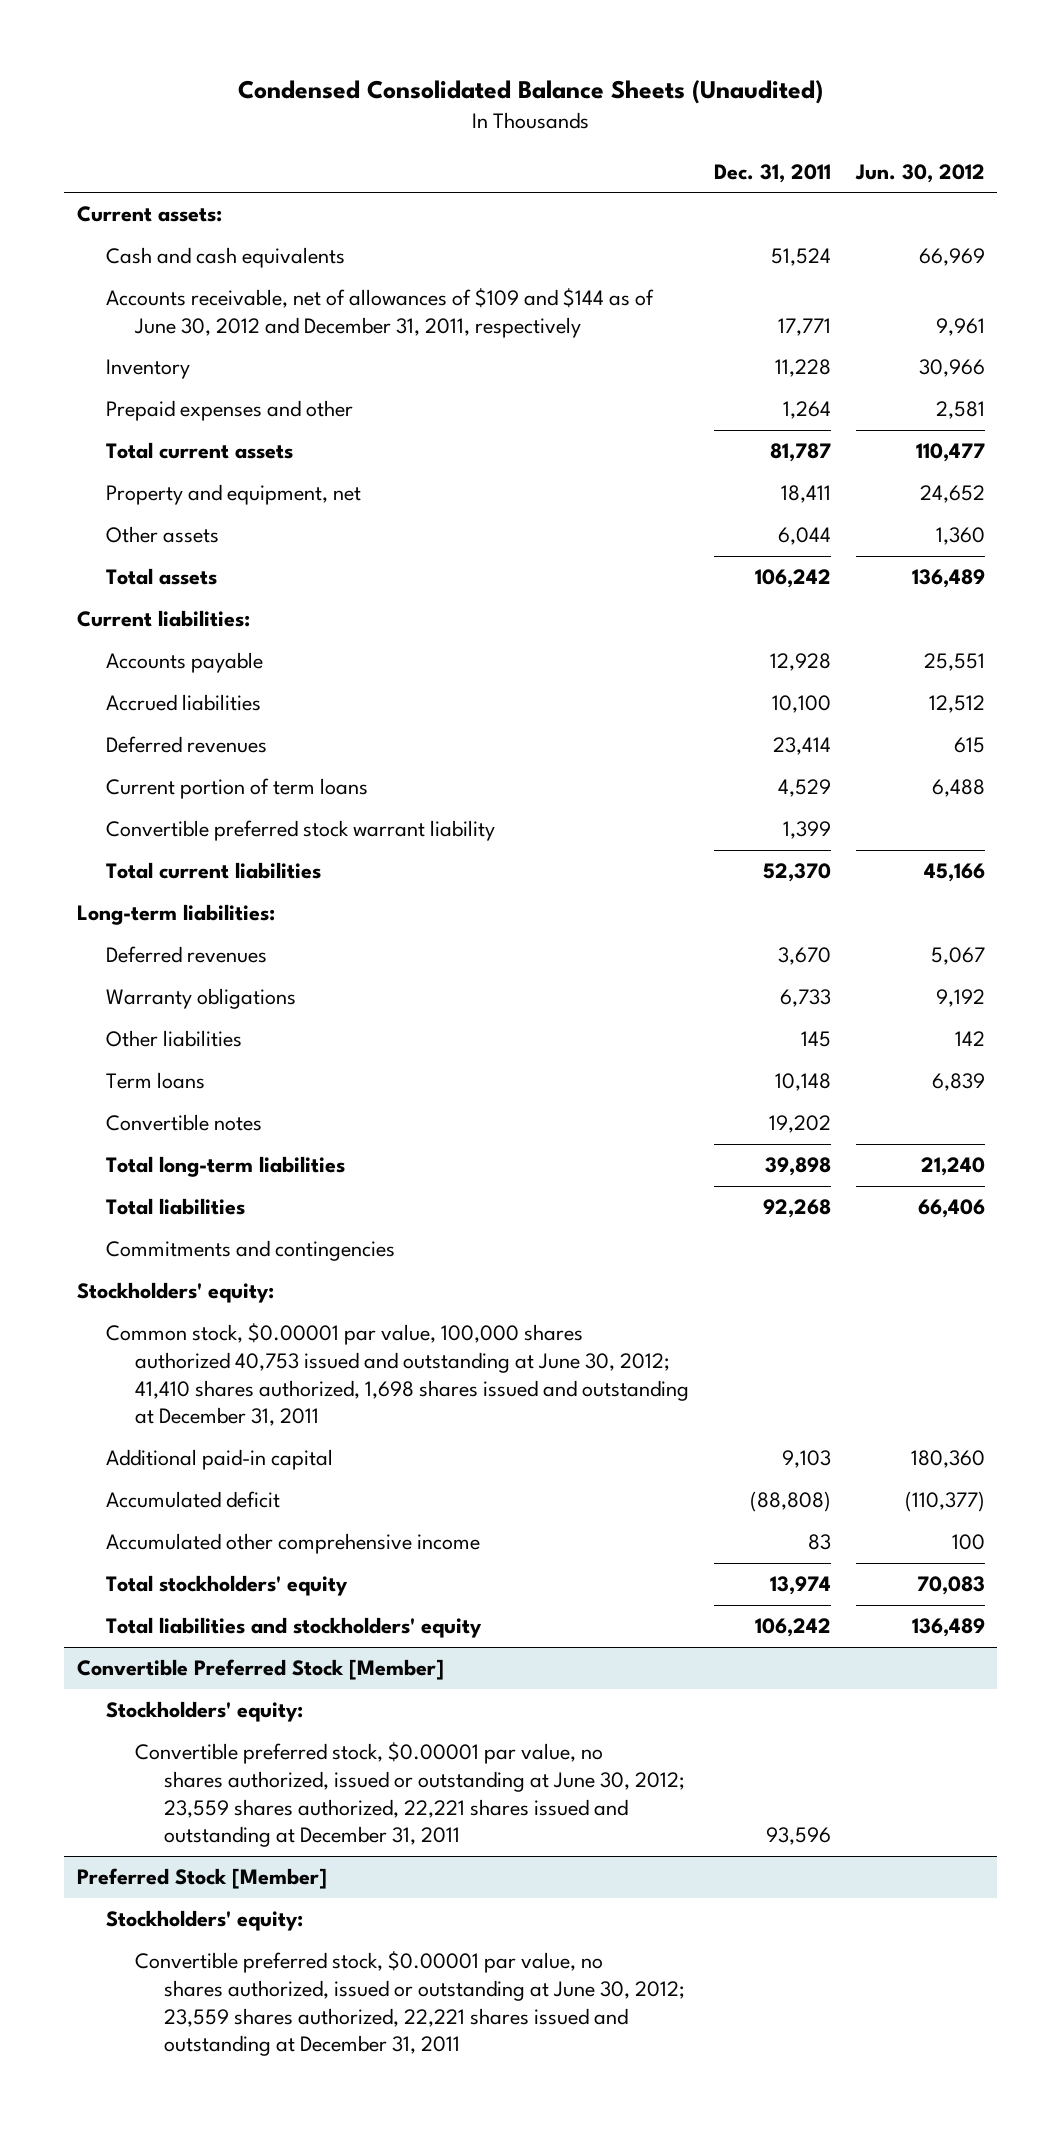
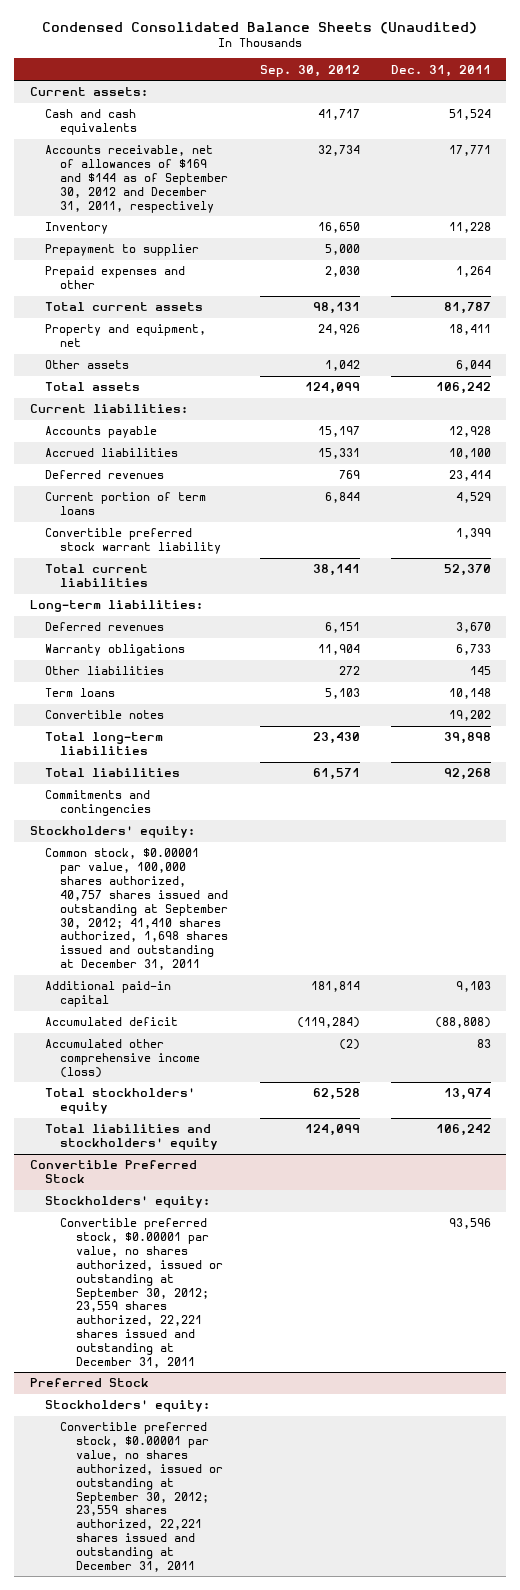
- | Dec. 31, 2011 | Jun. 30, 2012
+ | Sep. 30, 2012 | Dec. 31, 2011
- Accounts receivable, net of allowances of $109 and $144 as of June 30, 2012 and December 31, 2011, respectively | 17,771 | 9,961
+ Accounts receivable, net of allowances of $169 and $144 as of September 30, 2012 and December 31, 2011, respectively | 32,734 | 17,771
+ Prepayment to supplier | 5,000 |
- Common stock, $0.00001 par value, 100,000 shares authorized 40,753 issued and outstanding at June 30, 2012; 41,410 shares authorized, 1,698 shares issued and outstanding at December 31, 2011
+ Common stock, $0.00001 par value, 100,000 shares authorized, 40,757 shares issued and outstanding at September 30, 2012; 41,410 shares authorized, 1,698 shares issued and outstanding at December 31, 2011
- Accumulated other comprehensive income | 83 | 100
+ Accumulated other comprehensive income (loss) | (2) | 83
- Convertible Preferred Stock [Member]
+ Convertible Preferred Stock
- Convertible preferred stock, $0.00001 par value, no shares authorized, issued or outstanding at June 30, 2012; 23,559 shares authorized, 22,221 shares issued and outstanding at December 31, 2011 | 93,596 |
- Preferred Stock [Member]
+ Convertible preferred stock, $0.00001 par value, no shares authorized, issued or outstanding at September 30, 2012; 23,559 shares authorized, 22,221 shares issued and outstanding at December 31, 2011 | | 93,596
+ Preferred Stock
- Convertible preferred stock, $0.00001 par value, no shares authorized, issued or outstanding at June 30, 2012; 23,559 shares authorized, 22,221 shares issued and outstanding at December 31, 2011
+ Convertible preferred stock, $0.00001 par value, no shares authorized, issued or outstanding at September 30, 2012; 23,559 shares authorized, 22,221 shares issued and outstanding at December 31, 2011

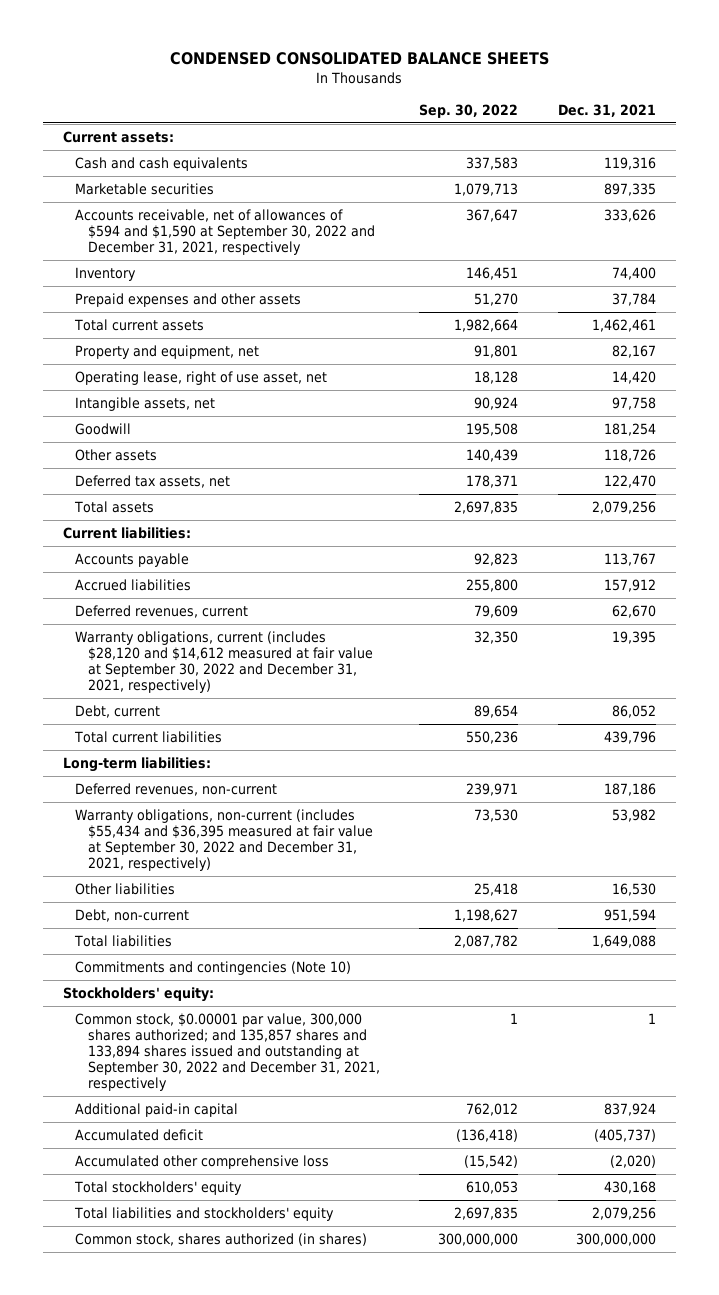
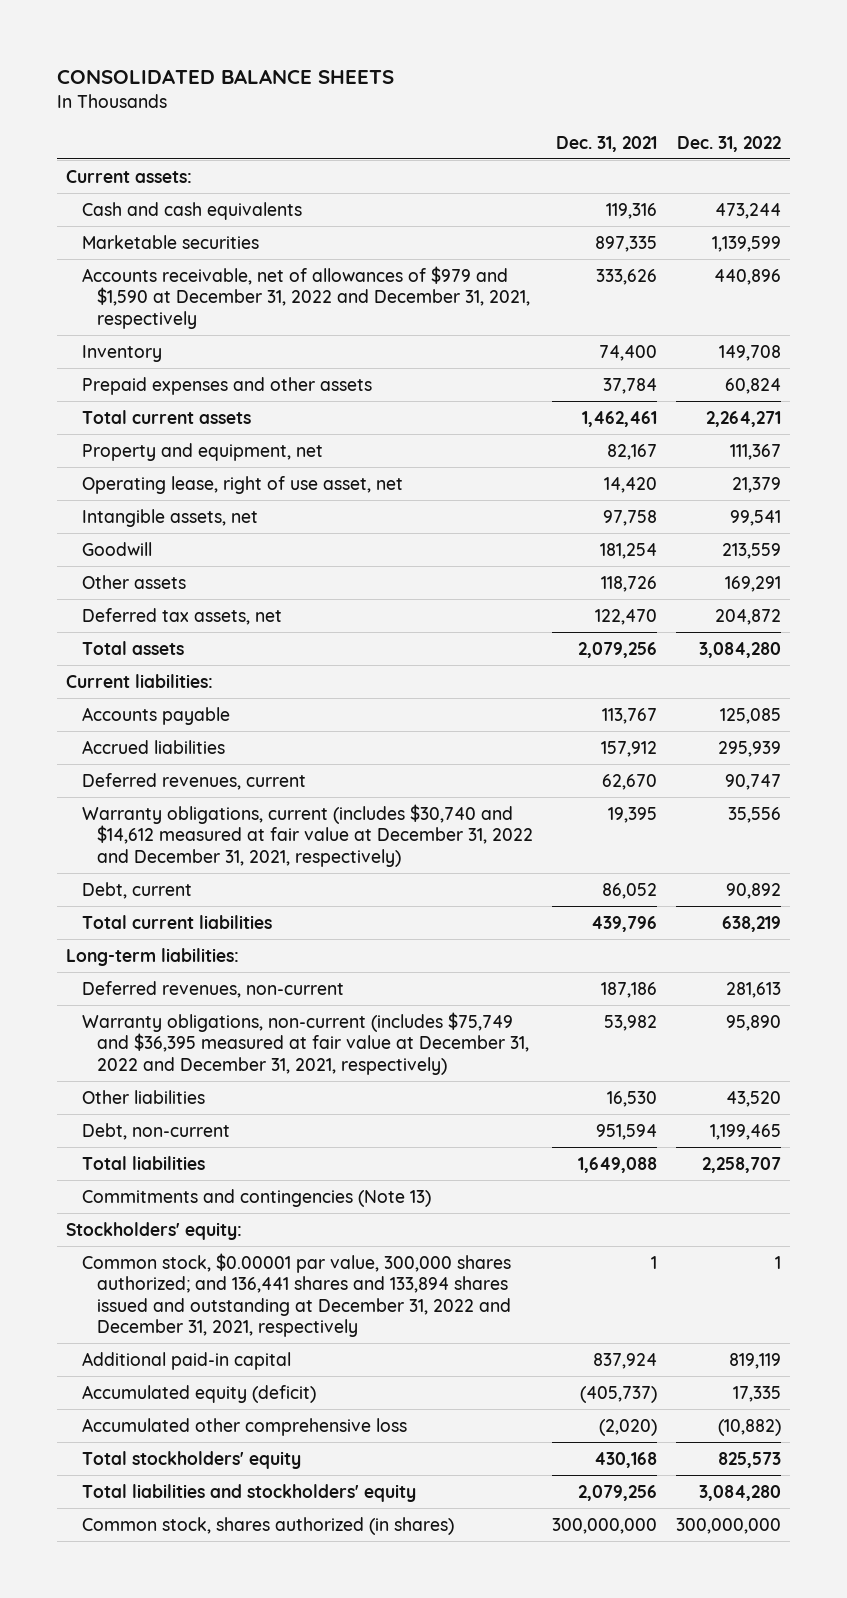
- CONDENSED CONSOLIDATED BALANCE SHEETS
+ CONSOLIDATED BALANCE SHEETS
- | Sep. 30, 2022 | Dec. 31, 2021
+ | Dec. 31, 2021 | Dec. 31, 2022
- Accounts receivable, net of allowances of $594 and $1,590 at September 30, 2022 and December 31, 2021, respectively | 367,647 | 333,626
+ Accounts receivable, net of allowances of $979 and $1,590 at December 31, 2022 and December 31, 2021, respectively | 333,626 | 440,896
- Warranty obligations, current (includes $28,120 and $14,612 measured at fair value at September 30, 2022 and December 31, 2021, respectively) | 32,350 | 19,395
+ Warranty obligations, current (includes $30,740 and $14,612 measured at fair value at December 31, 2022 and December 31, 2021, respectively) | 19,395 | 35,556
- Warranty obligations, non-current (includes $55,434 and $36,395 measured at fair value at September 30, 2022 and December 31, 2021, respectively) | 73,530 | 53,982
+ Warranty obligations, non-current (includes $75,749 and $36,395 measured at fair value at December 31, 2022 and December 31, 2021, respectively) | 53,982 | 95,890
- Commitments and contingencies (Note 10)
+ Commitments and contingencies (Note 13)
- Common stock, $0.00001 par value, 300,000 shares authorized; and 135,857 shares and 133,894 shares issued and outstanding at September 30, 2022 and December 31, 2021, respectively | 1 | 1
+ Common stock, $0.00001 par value, 300,000 shares authorized; and 136,441 shares and 133,894 shares issued and outstanding at December 31, 2022 and December 31, 2021, respectively | 1 | 1
- Accumulated deficit | (136,418) | (405,737)
+ Accumulated equity (deficit) | (405,737) | 17,335

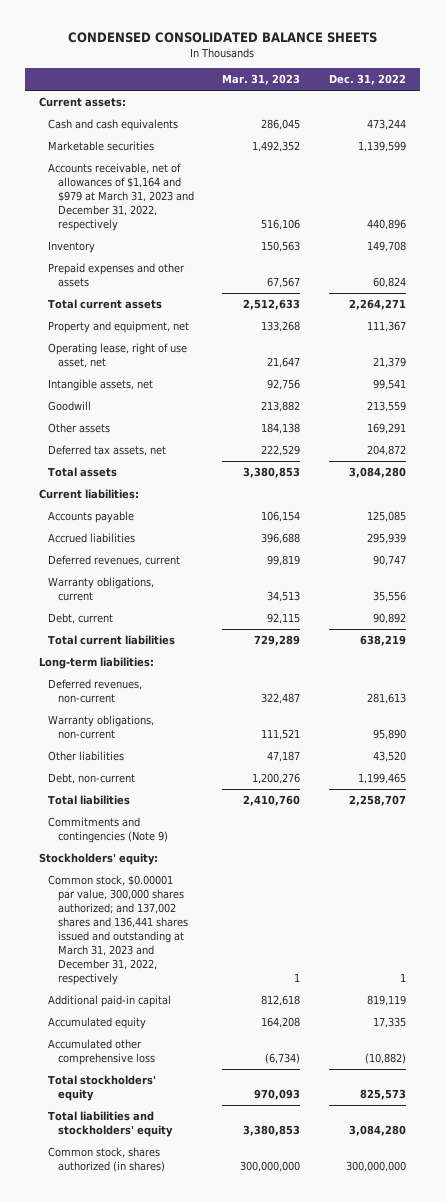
- CONSOLIDATED BALANCE SHEETS
+ CONDENSED CONSOLIDATED BALANCE SHEETS
- | Dec. 31, 2021 | Dec. 31, 2022
+ | Mar. 31, 2023 | Dec. 31, 2022
- Accounts receivable, net of allowances of $979 and $1,590 at December 31, 2022 and December 31, 2021, respectively | 333,626 | 440,896
+ Accounts receivable, net of allowances of $1,164 and $979 at March 31, 2023 and December 31, 2022, respectively | 516,106 | 440,896
- Warranty obligations, current (includes $30,740 and $14,612 measured at fair value at December 31, 2022 and December 31, 2021, respectively) | 19,395 | 35,556
+ Warranty obligations, current | 34,513 | 35,556
- Warranty obligations, non-current (includes $75,749 and $36,395 measured at fair value at December 31, 2022 and December 31, 2021, respectively) | 53,982 | 95,890
+ Warranty obligations, non-current | 111,521 | 95,890
- Commitments and contingencies (Note 13)
+ Commitments and contingencies (Note 9)
- Common stock, $0.00001 par value, 300,000 shares authorized; and 136,441 shares and 133,894 shares issued and outstanding at December 31, 2022 and December 31, 2021, respectively | 1 | 1
+ Common stock, $0.00001 par value, 300,000 shares authorized; and 137,002 shares and 136,441 shares issued and outstanding at March 31, 2023 and December 31, 2022, respectively | 1 | 1
- Accumulated equity (deficit) | (405,737) | 17,335
+ Accumulated equity | 164,208 | 17,335

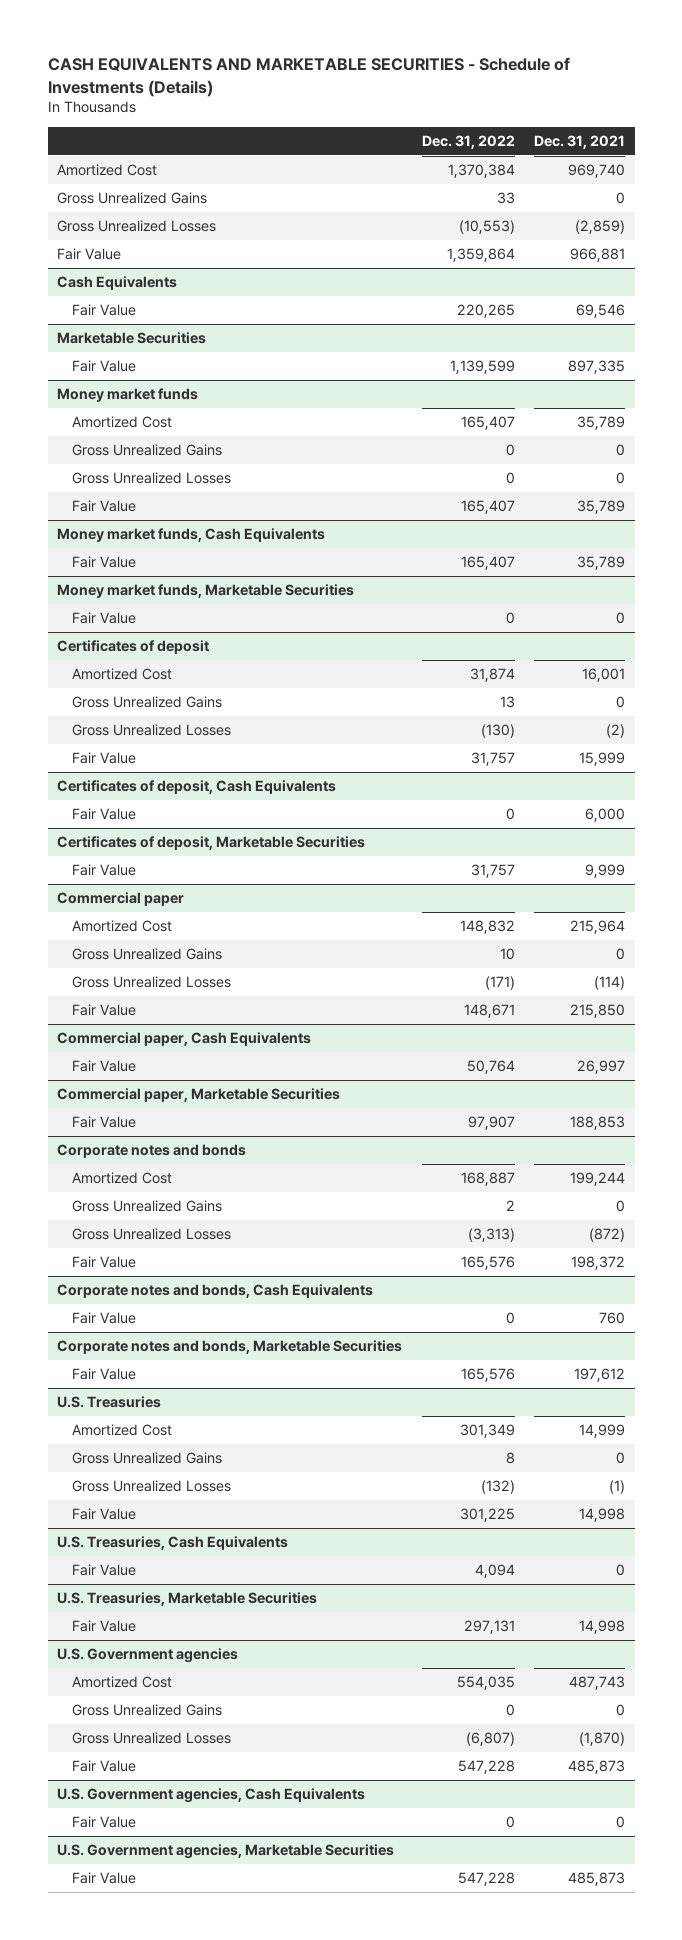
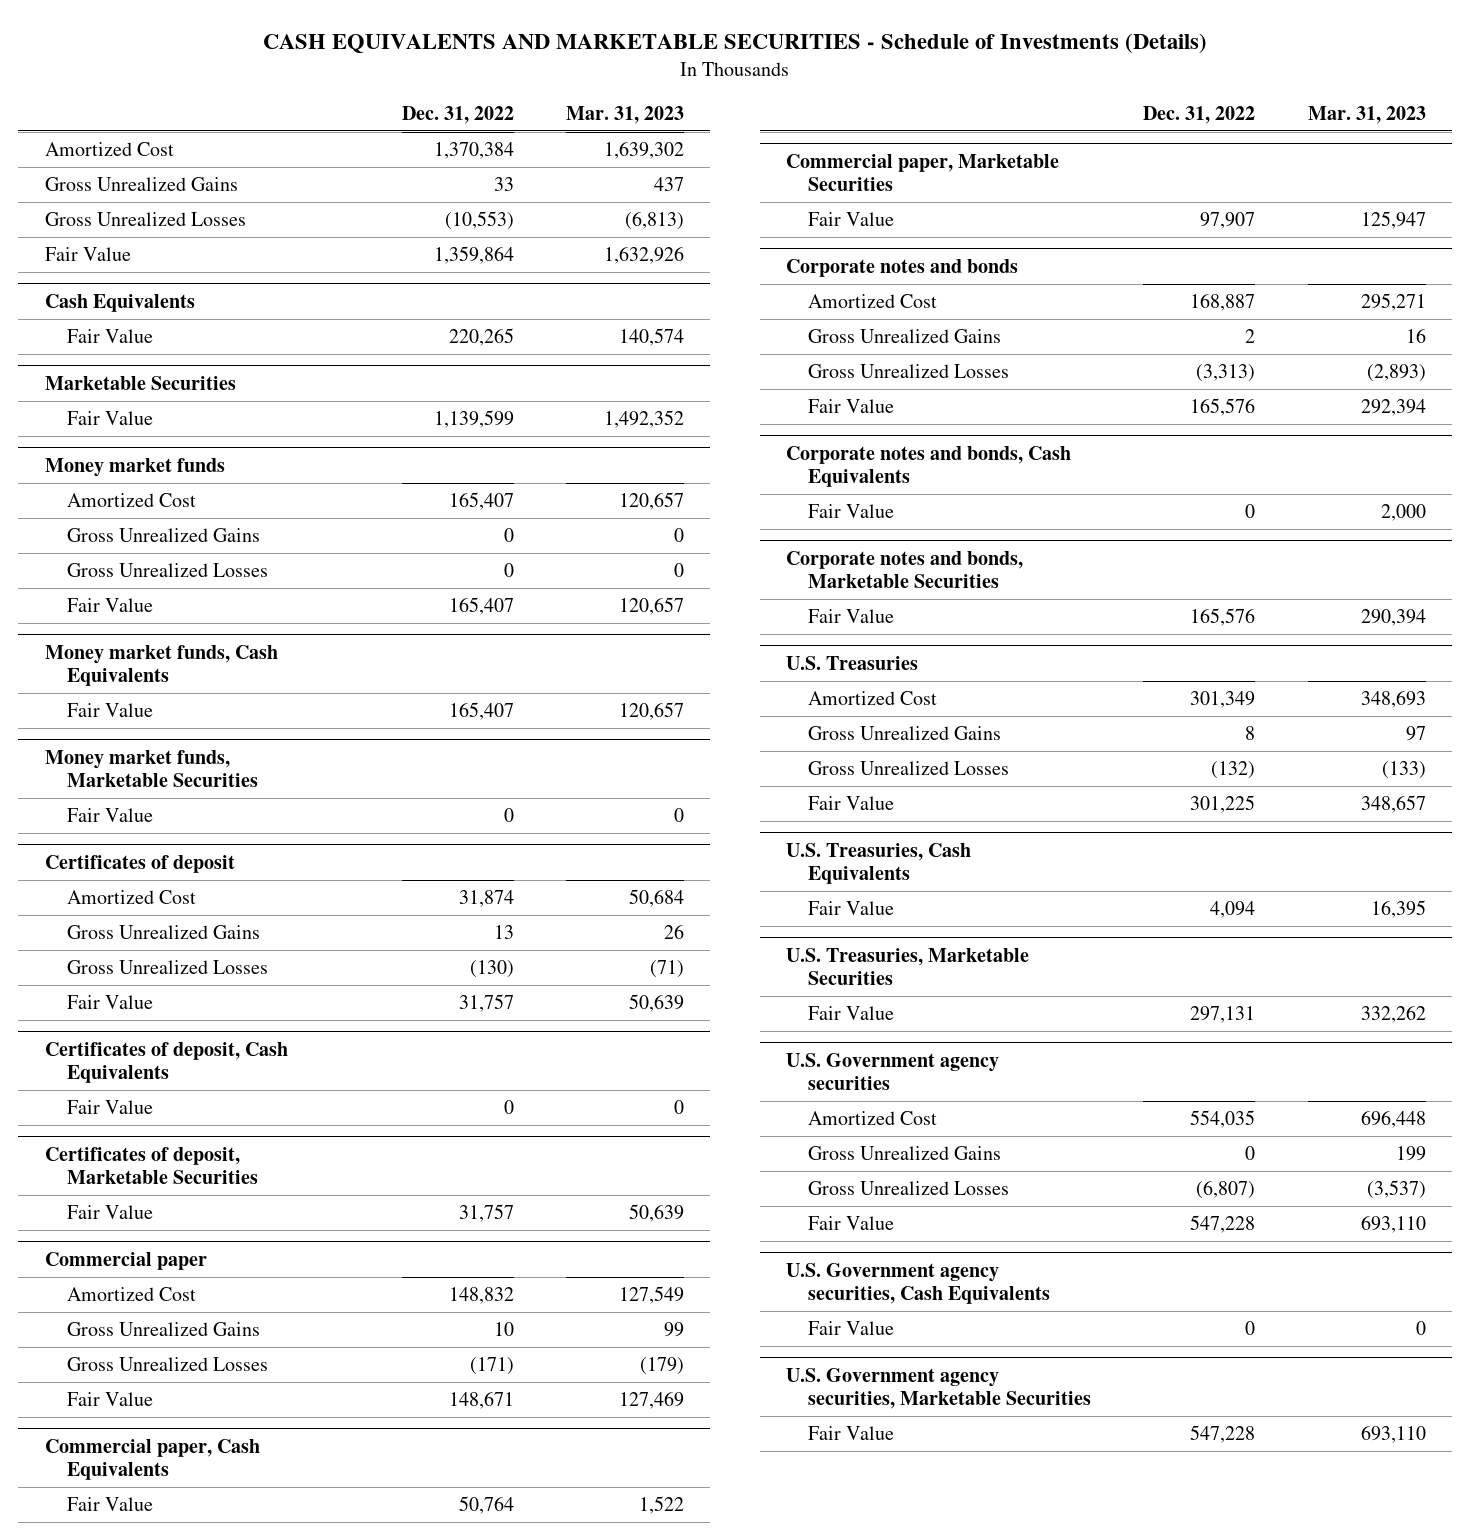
- | Dec. 31, 2022 | Dec. 31, 2021
+ | Dec. 31, 2022 | Mar. 31, 2023
- U.S. Government agencies
+ U.S. Government agency securities
- U.S. Government agencies, Cash Equivalents
+ U.S. Government agency securities, Cash Equivalents
- U.S. Government agencies, Marketable Securities
+ U.S. Government agency securities, Marketable Securities

